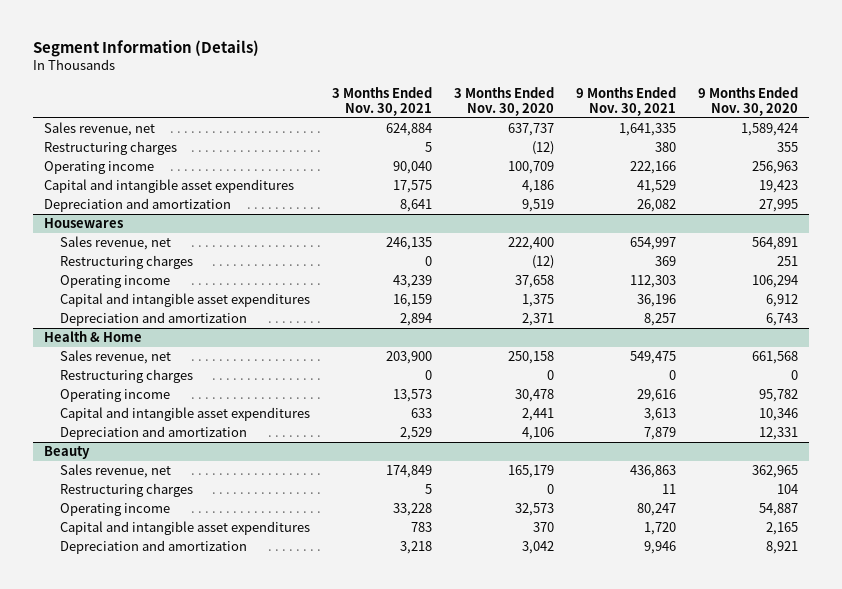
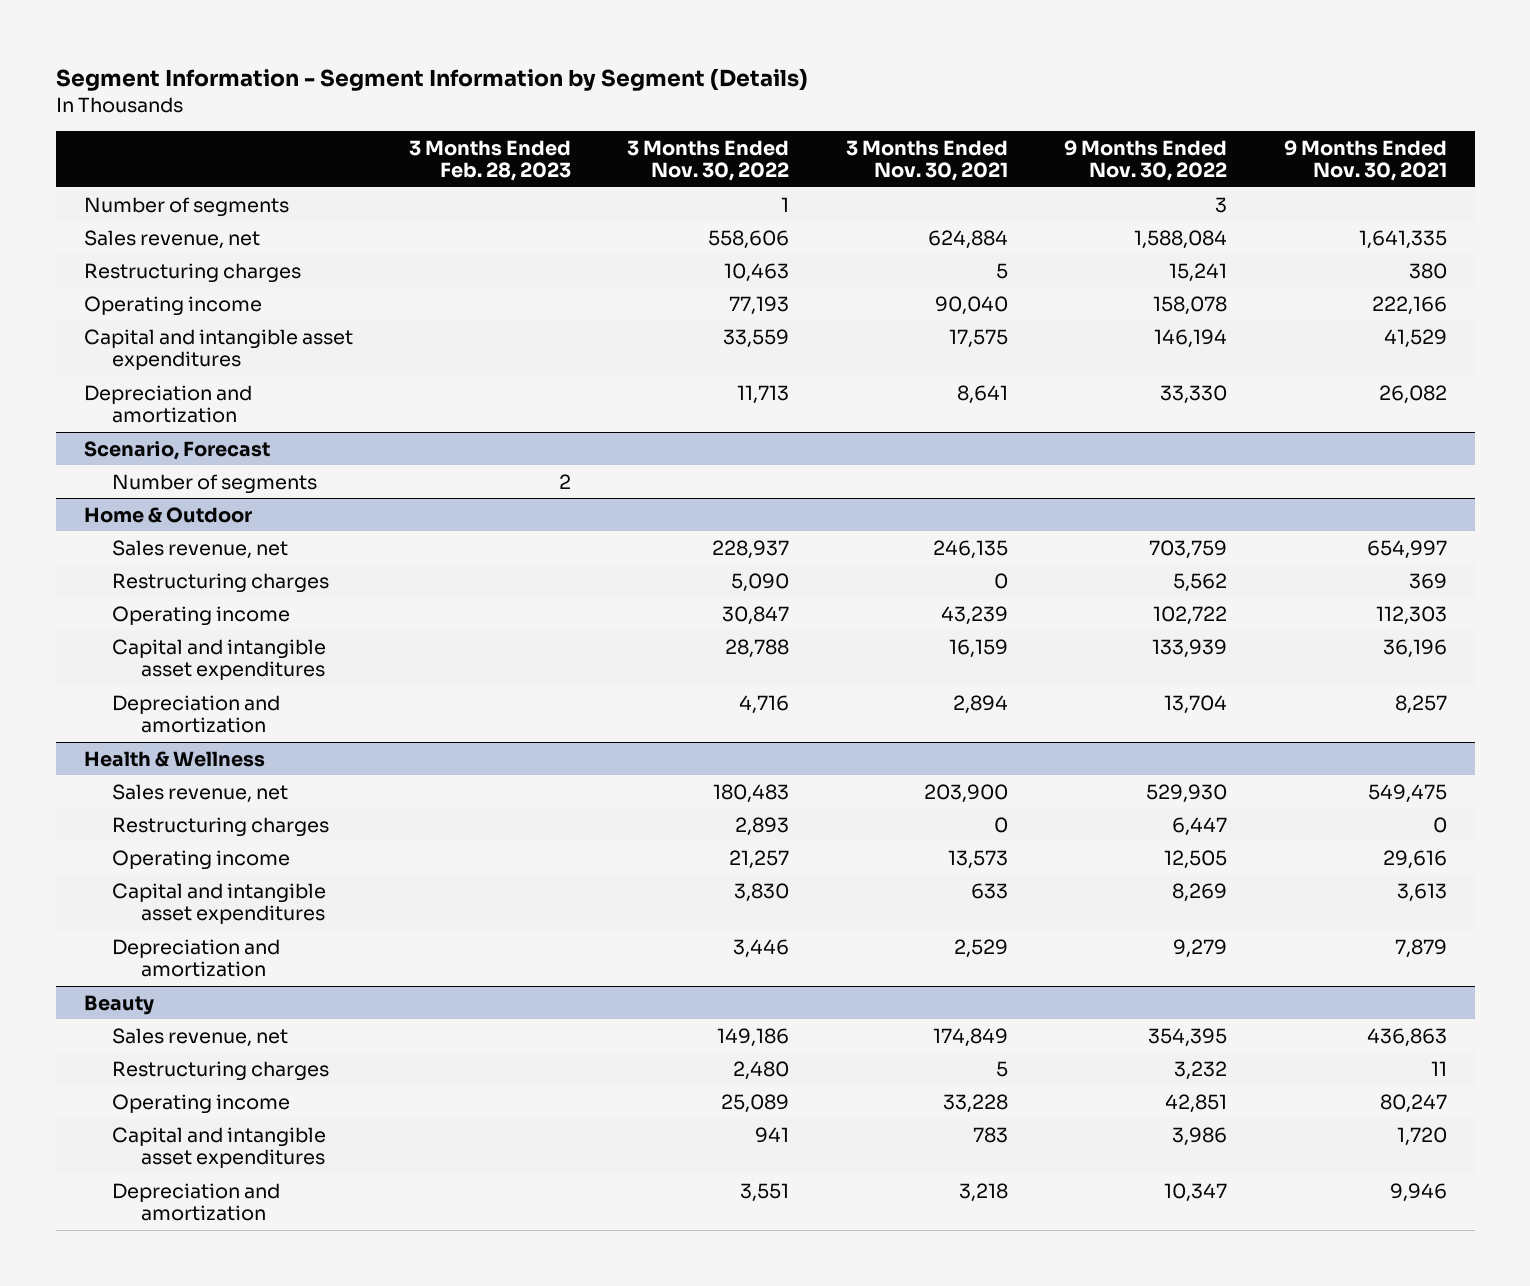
- Segment Information (Details)
+ Segment Information - Segment Information by Segment (Details)
- | 3 Months Ended Nov. 30, 2021 | 3 Months Ended Nov. 30, 2020 | 9 Months Ended Nov. 30, 2021 | 9 Months Ended Nov. 30, 2020
+ | 3 Months Ended Feb. 28, 2023 | 3 Months Ended Nov. 30, 2022 | 3 Months Ended Nov. 30, 2021 | 9 Months Ended Nov. 30, 2022 | 9 Months Ended Nov. 30, 2021
+ Number of segments | | 1 | | 3 |
- Housewares
+ Scenario, Forecast
+ Number of segments | 2 | | | |
+ Home & Outdoor
- Health & Home
+ Health & Wellness

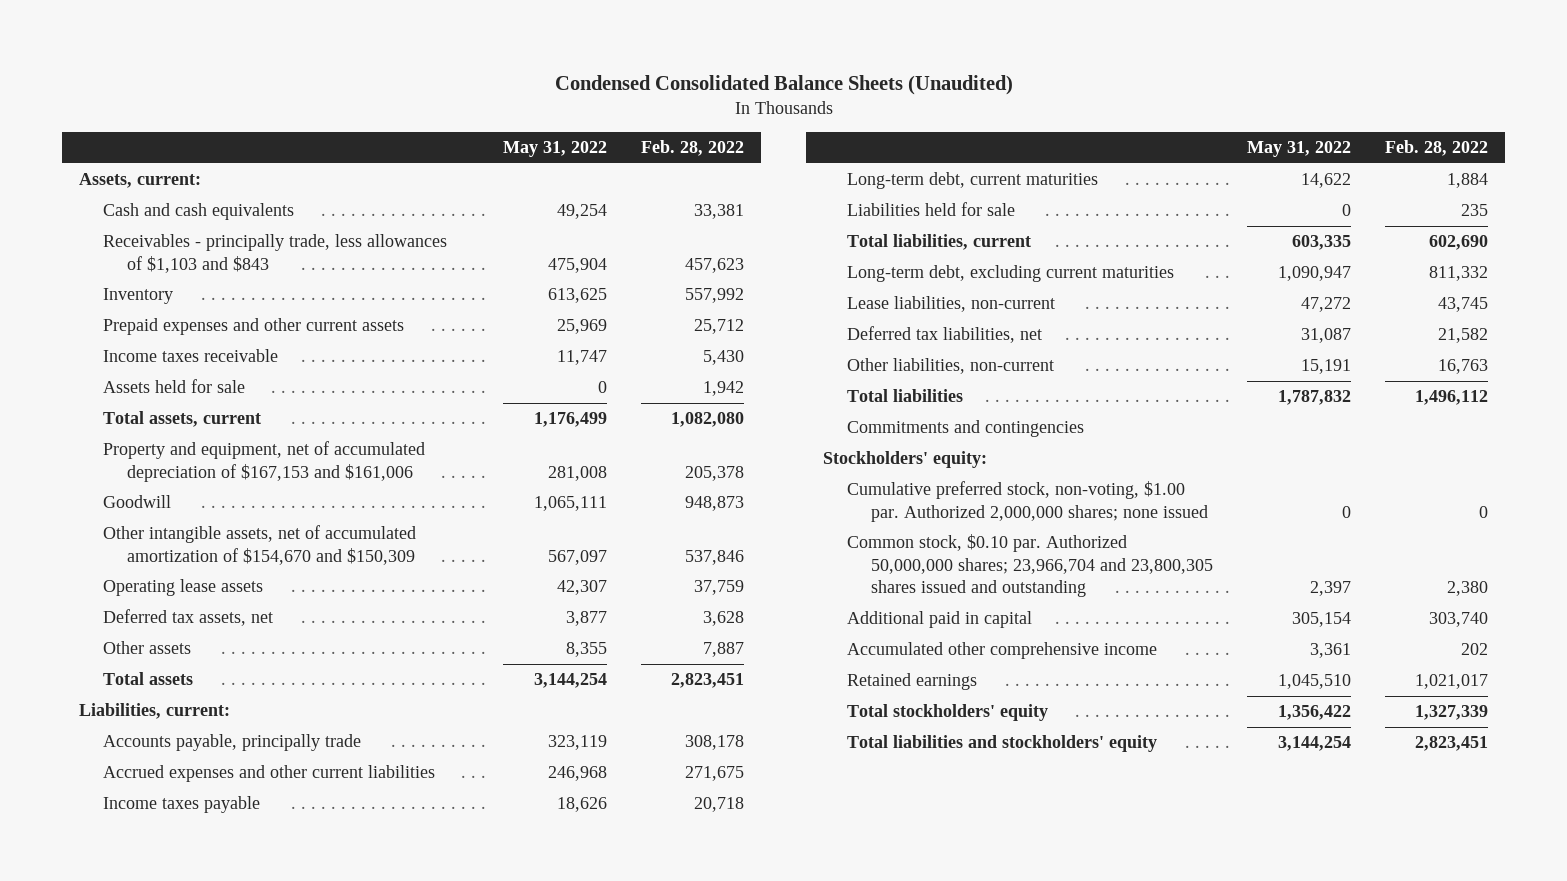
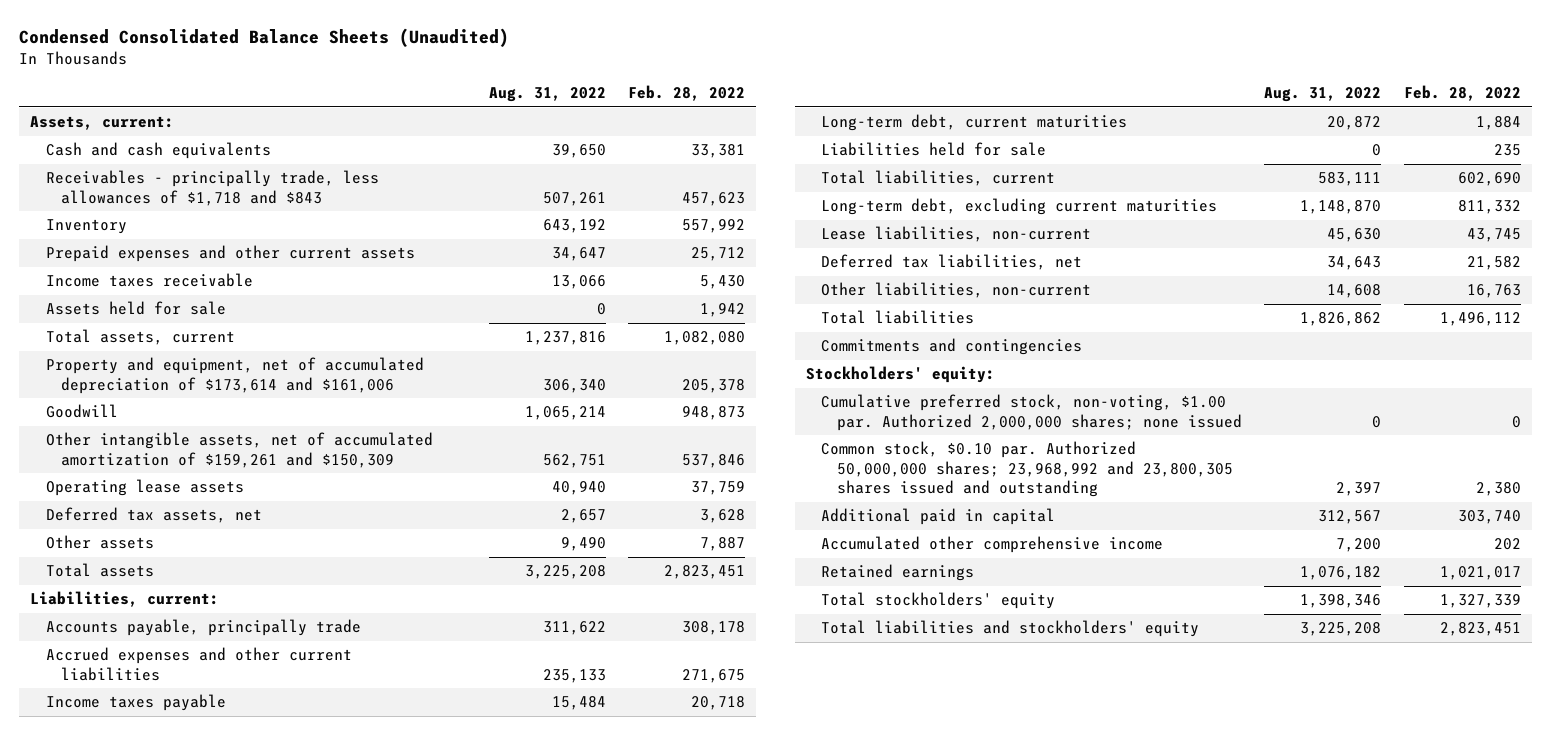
- | May 31, 2022 | Feb. 28, 2022
+ | Aug. 31, 2022 | Feb. 28, 2022
- Receivables - principally trade, less allowances of $1,103 and $843 | 475,904 | 457,623
+ Receivables - principally trade, less allowances of $1,718 and $843 | 507,261 | 457,623
- Property and equipment, net of accumulated depreciation of $167,153 and $161,006 | 281,008 | 205,378
+ Property and equipment, net of accumulated depreciation of $173,614 and $161,006 | 306,340 | 205,378
- Other intangible assets, net of accumulated amortization of $154,670 and $150,309 | 567,097 | 537,846
+ Other intangible assets, net of accumulated amortization of $159,261 and $150,309 | 562,751 | 537,846
- Common stock, $0.10 par. Authorized 50,000,000 shares; 23,966,704 and 23,800,305 shares issued and outstanding | 2,397 | 2,380
+ Common stock, $0.10 par. Authorized 50,000,000 shares; 23,968,992 and 23,800,305 shares issued and outstanding | 2,397 | 2,380

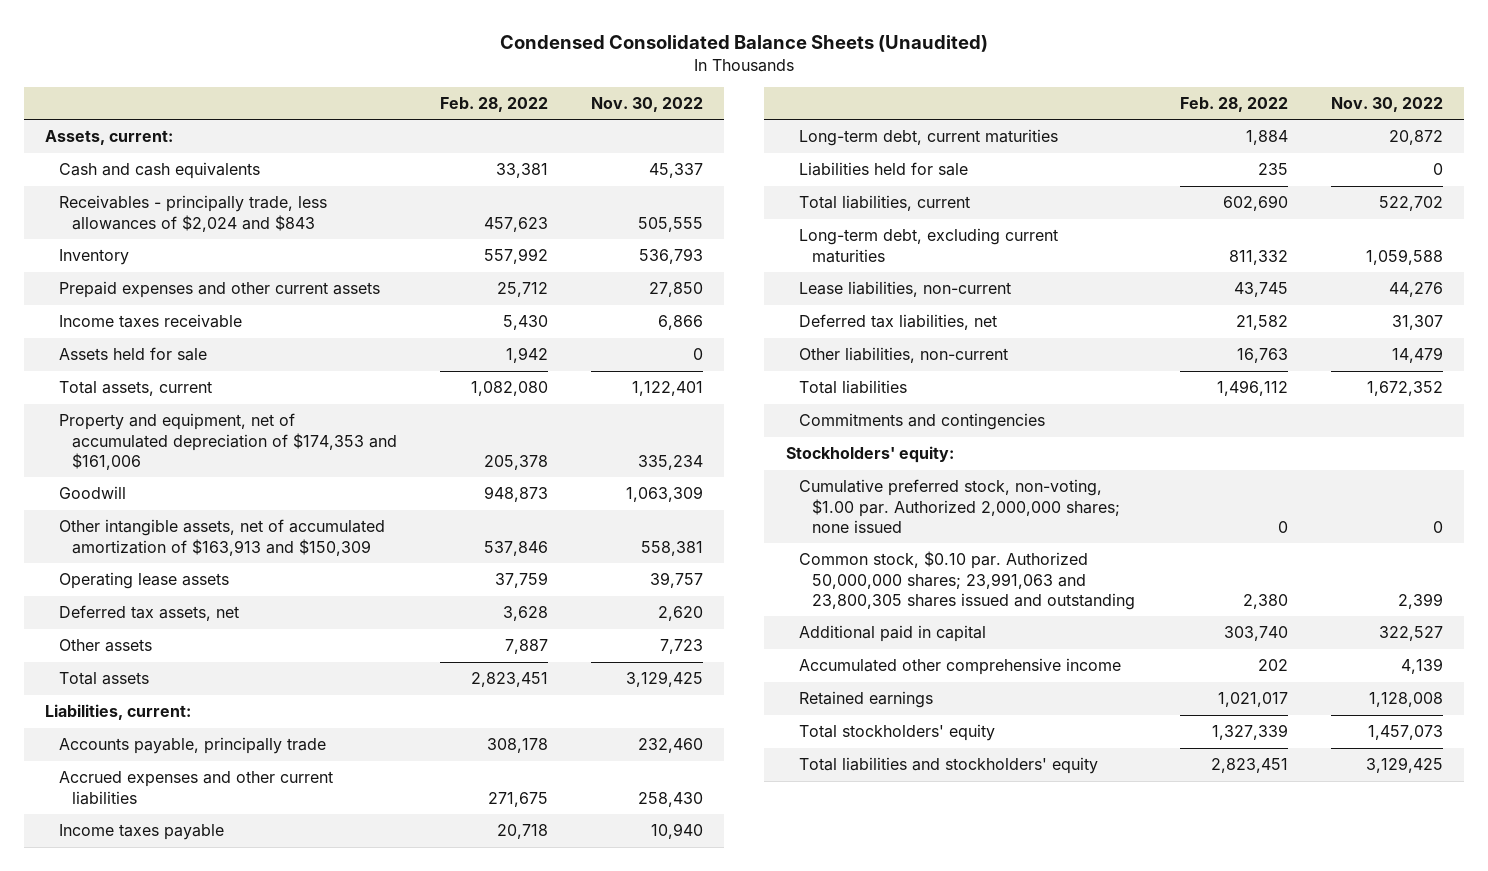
- | Aug. 31, 2022 | Feb. 28, 2022
+ | Feb. 28, 2022 | Nov. 30, 2022
- Receivables - principally trade, less allowances of $1,718 and $843 | 507,261 | 457,623
+ Receivables - principally trade, less allowances of $2,024 and $843 | 457,623 | 505,555
- Property and equipment, net of accumulated depreciation of $173,614 and $161,006 | 306,340 | 205,378
+ Property and equipment, net of accumulated depreciation of $174,353 and $161,006 | 205,378 | 335,234
- Other intangible assets, net of accumulated amortization of $159,261 and $150,309 | 562,751 | 537,846
+ Other intangible assets, net of accumulated amortization of $163,913 and $150,309 | 537,846 | 558,381
- Common stock, $0.10 par. Authorized 50,000,000 shares; 23,968,992 and 23,800,305 shares issued and outstanding | 2,397 | 2,380
+ Common stock, $0.10 par. Authorized 50,000,000 shares; 23,991,063 and 23,800,305 shares issued and outstanding | 2,380 | 2,399

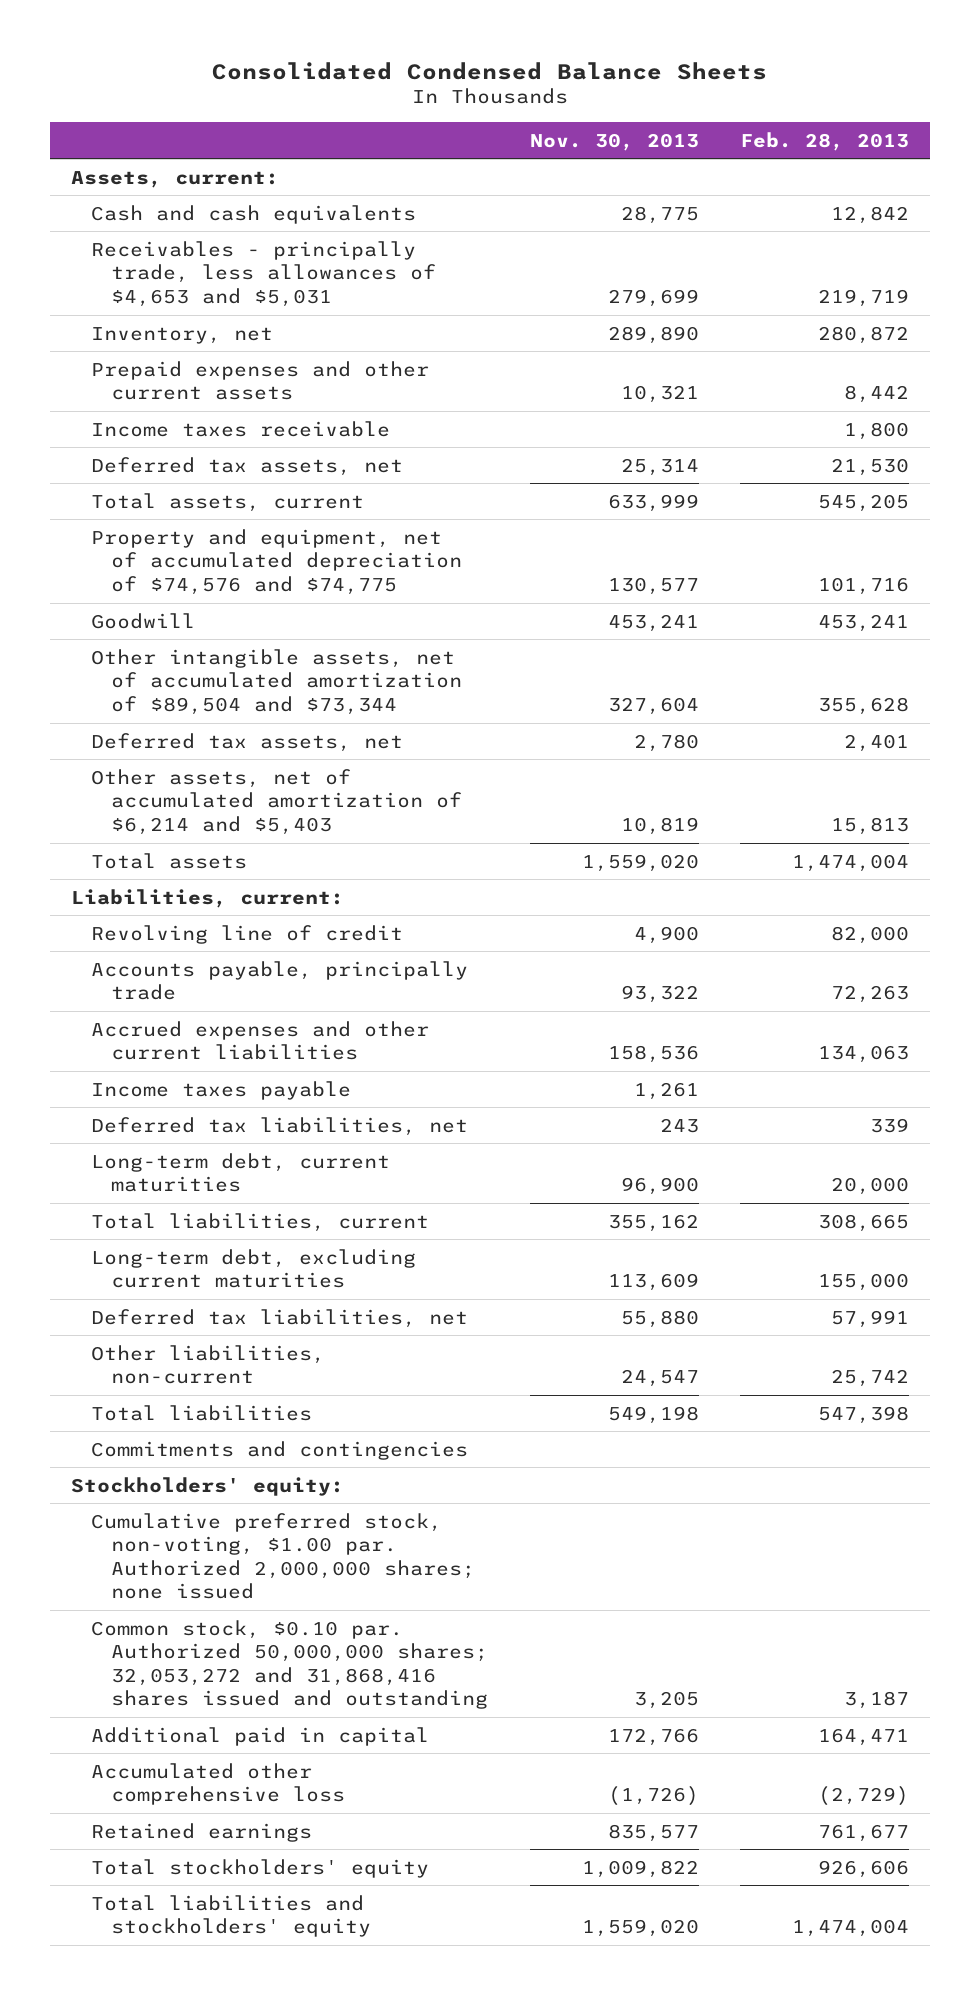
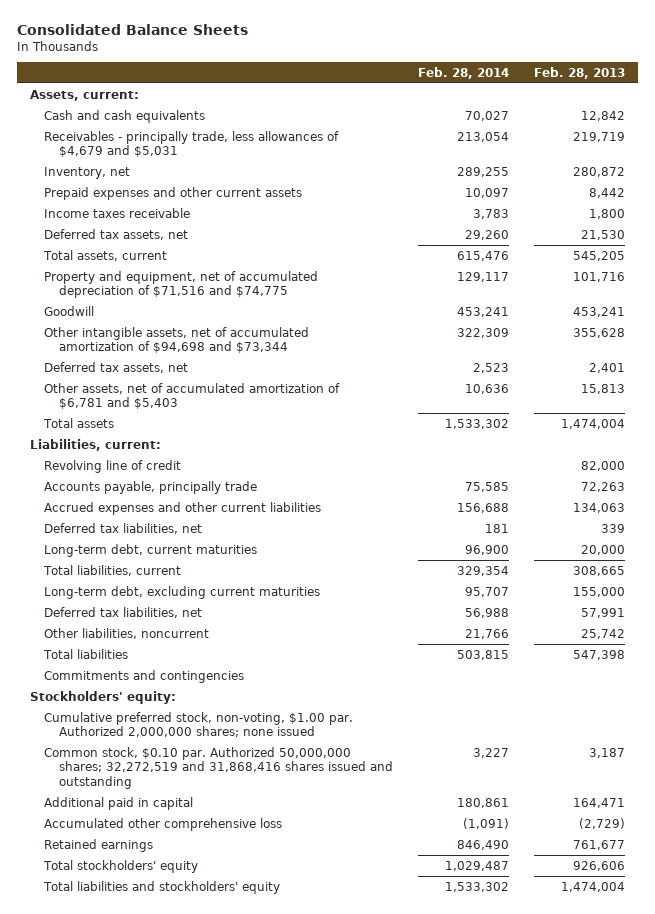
- Consolidated Condensed Balance Sheets
+ Consolidated Balance Sheets
- | Nov. 30, 2013 | Feb. 28, 2013
+ | Feb. 28, 2014 | Feb. 28, 2013
- Receivables - principally trade, less allowances of $4,653 and $5,031 | 279,699 | 219,719
+ Receivables - principally trade, less allowances of $4,679 and $5,031 | 213,054 | 219,719
- Property and equipment, net of accumulated depreciation of $74,576 and $74,775 | 130,577 | 101,716
+ Property and equipment, net of accumulated depreciation of $71,516 and $74,775 | 129,117 | 101,716
- Other intangible assets, net of accumulated amortization of $89,504 and $73,344 | 327,604 | 355,628
+ Other intangible assets, net of accumulated amortization of $94,698 and $73,344 | 322,309 | 355,628
- Other assets, net of accumulated amortization of $6,214 and $5,403 | 10,819 | 15,813
+ Other assets, net of accumulated amortization of $6,781 and $5,403 | 10,636 | 15,813
- Income taxes payable | 1,261 |
- Other liabilities, non-current | 24,547 | 25,742
+ Other liabilities, noncurrent | 21,766 | 25,742
- Common stock, $0.10 par. Authorized 50,000,000 shares; 32,053,272 and 31,868,416 shares issued and outstanding | 3,205 | 3,187
+ Common stock, $0.10 par. Authorized 50,000,000 shares; 32,272,519 and 31,868,416 shares issued and outstanding | 3,227 | 3,187

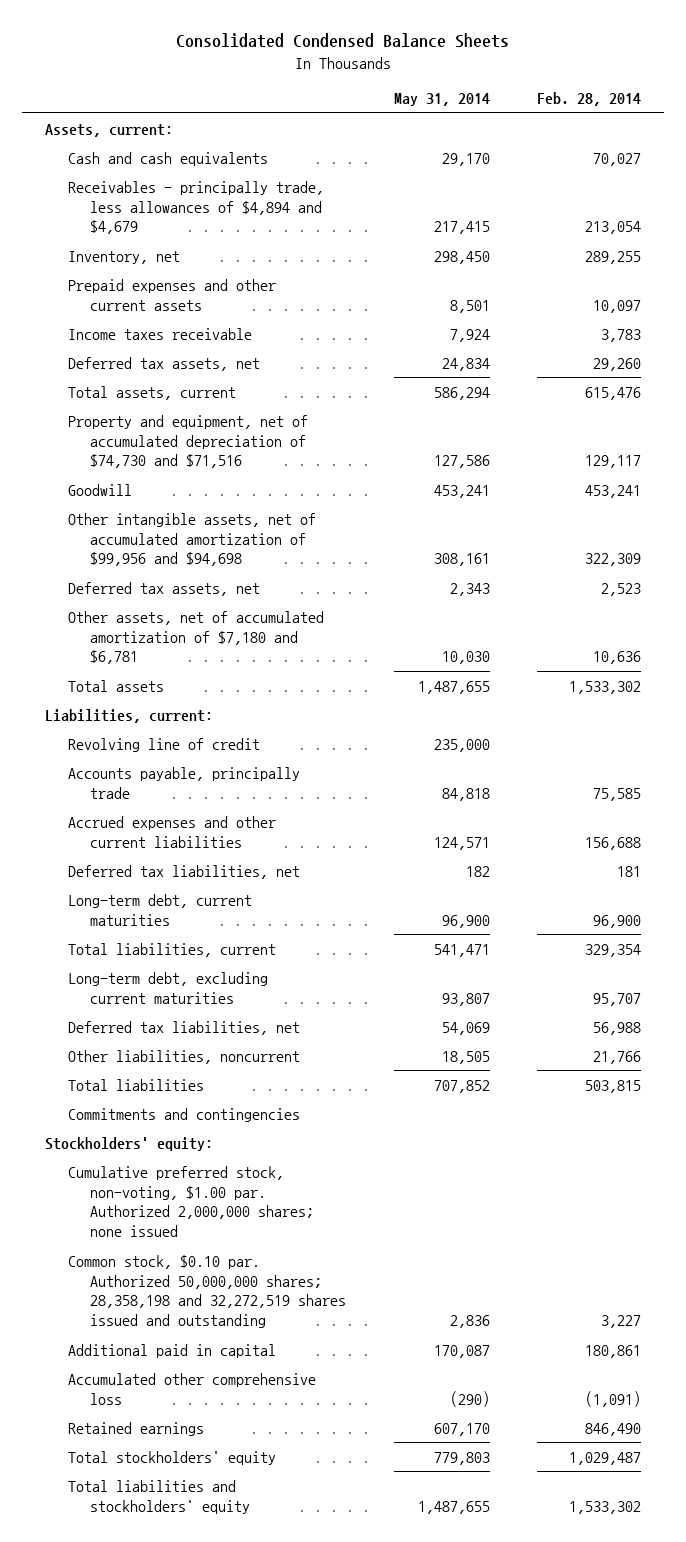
- Consolidated Balance Sheets
+ Consolidated Condensed Balance Sheets
- | Feb. 28, 2014 | Feb. 28, 2013
+ | May 31, 2014 | Feb. 28, 2014
- Receivables - principally trade, less allowances of $4,679 and $5,031 | 213,054 | 219,719
+ Receivables - principally trade, less allowances of $4,894 and $4,679 | 217,415 | 213,054
- Property and equipment, net of accumulated depreciation of $71,516 and $74,775 | 129,117 | 101,716
+ Property and equipment, net of accumulated depreciation of $74,730 and $71,516 | 127,586 | 129,117
- Other intangible assets, net of accumulated amortization of $94,698 and $73,344 | 322,309 | 355,628
+ Other intangible assets, net of accumulated amortization of $99,956 and $94,698 | 308,161 | 322,309
- Other assets, net of accumulated amortization of $6,781 and $5,403 | 10,636 | 15,813
+ Other assets, net of accumulated amortization of $7,180 and $6,781 | 10,030 | 10,636
- Common stock, $0.10 par. Authorized 50,000,000 shares; 32,272,519 and 31,868,416 shares issued and outstanding | 3,227 | 3,187
+ Common stock, $0.10 par. Authorized 50,000,000 shares; 28,358,198 and 32,272,519 shares issued and outstanding | 2,836 | 3,227

